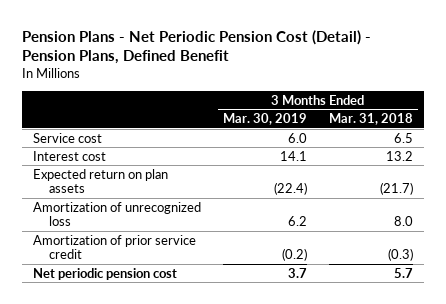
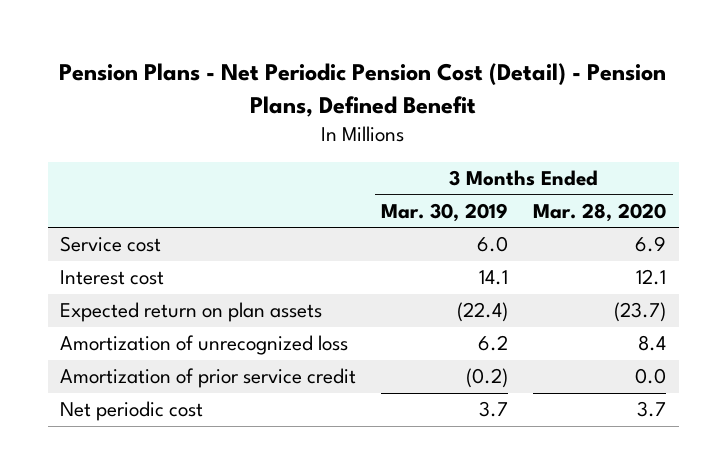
- | 3 Months Ended Mar. 30, 2019 | 3 Months Ended Mar. 31, 2018
+ | 3 Months Ended Mar. 30, 2019 | 3 Months Ended Mar. 28, 2020
- Net periodic pension cost | 3.7 | 5.7
+ Net periodic cost | 3.7 | 3.7

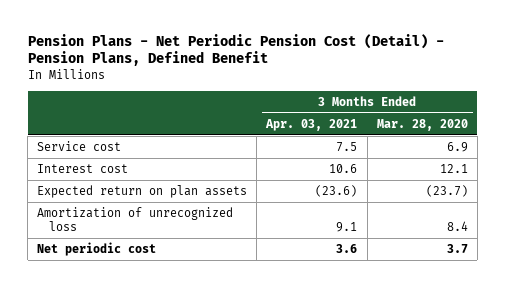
- | 3 Months Ended Mar. 30, 2019 | 3 Months Ended Mar. 28, 2020
+ | 3 Months Ended Apr. 03, 2021 | 3 Months Ended Mar. 28, 2020
- Amortization of prior service credit | (0.2) | 0.0

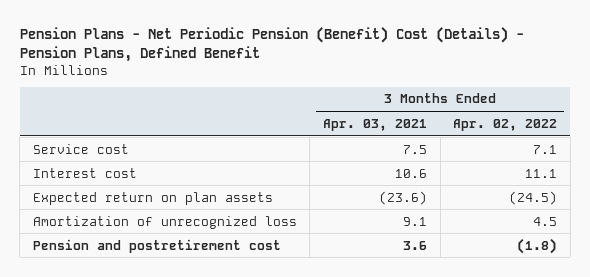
- Pension Plans - Net Periodic Pension Cost (Detail) - Pension Plans, Defined Benefit
+ Pension Plans - Net Periodic Pension (Benefit) Cost (Details) - Pension Plans, Defined Benefit
- | 3 Months Ended Apr. 03, 2021 | 3 Months Ended Mar. 28, 2020
+ | 3 Months Ended Apr. 03, 2021 | 3 Months Ended Apr. 02, 2022
- Net periodic cost | 3.6 | 3.7
+ Pension and postretirement cost | 3.6 | (1.8)

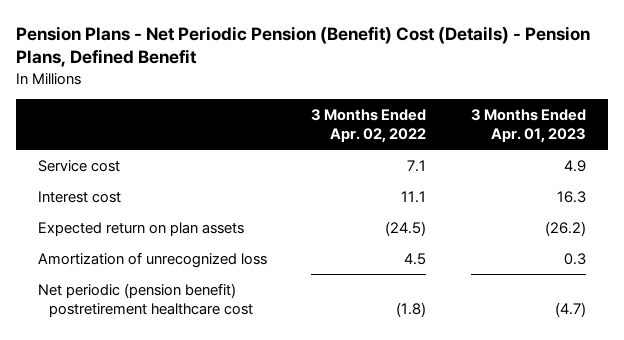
- | 3 Months Ended Apr. 03, 2021 | 3 Months Ended Apr. 02, 2022
+ | 3 Months Ended Apr. 02, 2022 | 3 Months Ended Apr. 01, 2023
- Pension and postretirement cost | 3.6 | (1.8)
+ Net periodic (pension benefit) postretirement healthcare cost | (1.8) | (4.7)

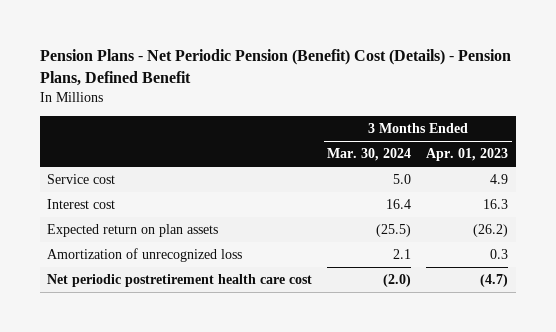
- | 3 Months Ended Apr. 02, 2022 | 3 Months Ended Apr. 01, 2023
+ | 3 Months Ended Mar. 30, 2024 | 3 Months Ended Apr. 01, 2023
- Net periodic (pension benefit) postretirement healthcare cost | (1.8) | (4.7)
+ Net periodic postretirement health care cost | (2.0) | (4.7)

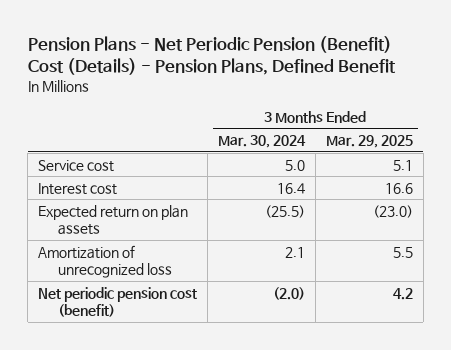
- | 3 Months Ended Mar. 30, 2024 | 3 Months Ended Apr. 01, 2023
+ | 3 Months Ended Mar. 30, 2024 | 3 Months Ended Mar. 29, 2025
- Net periodic postretirement health care cost | (2.0) | (4.7)
+ Net periodic pension cost (benefit) | (2.0) | 4.2

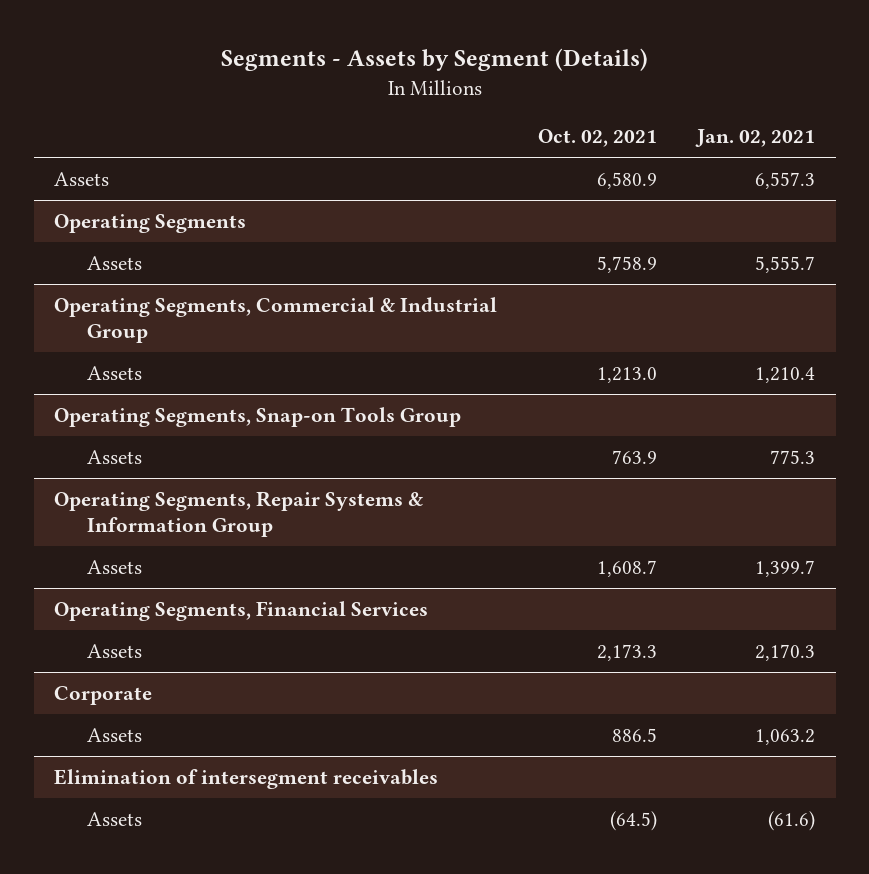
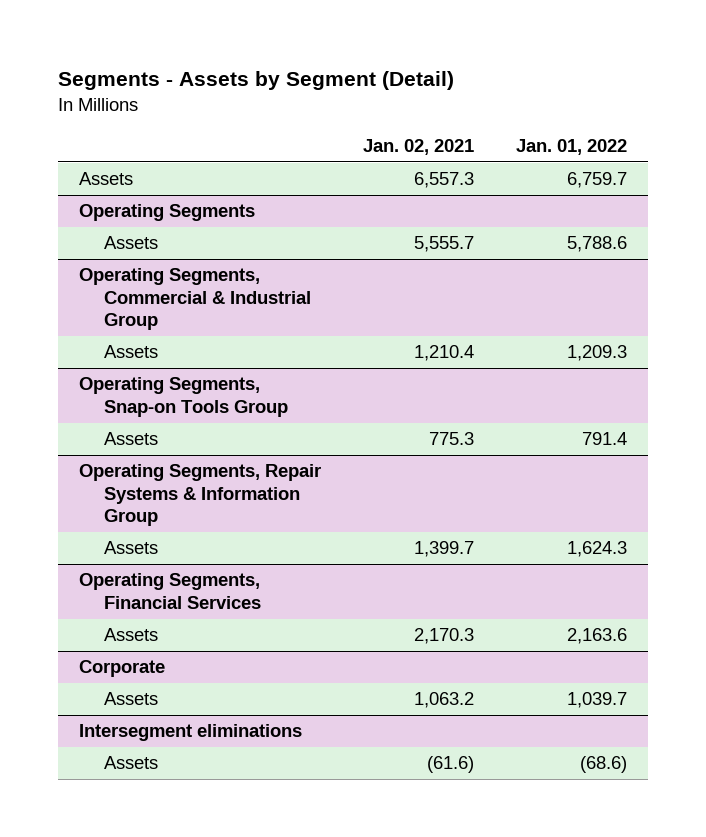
- Segments - Assets by Segment (Details)
+ Segments - Assets by Segment (Detail)
- | Oct. 02, 2021 | Jan. 02, 2021
+ | Jan. 02, 2021 | Jan. 01, 2022
- Elimination of intersegment receivables
+ Intersegment eliminations

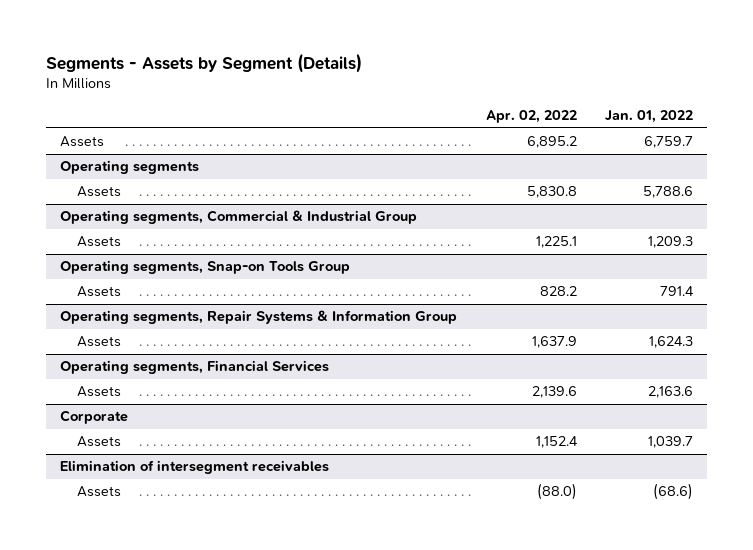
- Segments - Assets by Segment (Detail)
+ Segments - Assets by Segment (Details)
- | Jan. 02, 2021 | Jan. 01, 2022
+ | Apr. 02, 2022 | Jan. 01, 2022
- Operating Segments
+ Operating segments
- Operating Segments, Commercial & Industrial Group
+ Operating segments, Commercial & Industrial Group
- Operating Segments, Snap-on Tools Group
+ Operating segments, Snap-on Tools Group
- Operating Segments, Repair Systems & Information Group
+ Operating segments, Repair Systems & Information Group
- Operating Segments, Financial Services
+ Operating segments, Financial Services
- Intersegment eliminations
+ Elimination of intersegment receivables

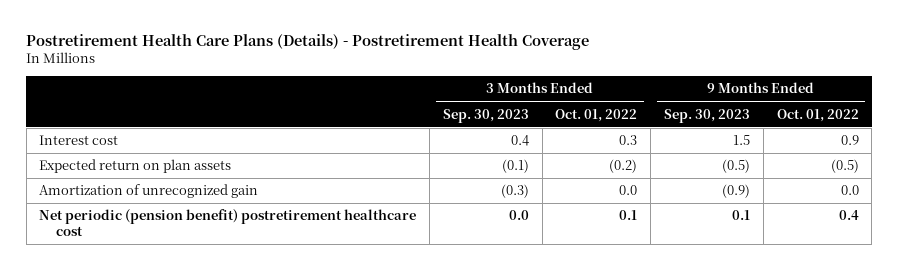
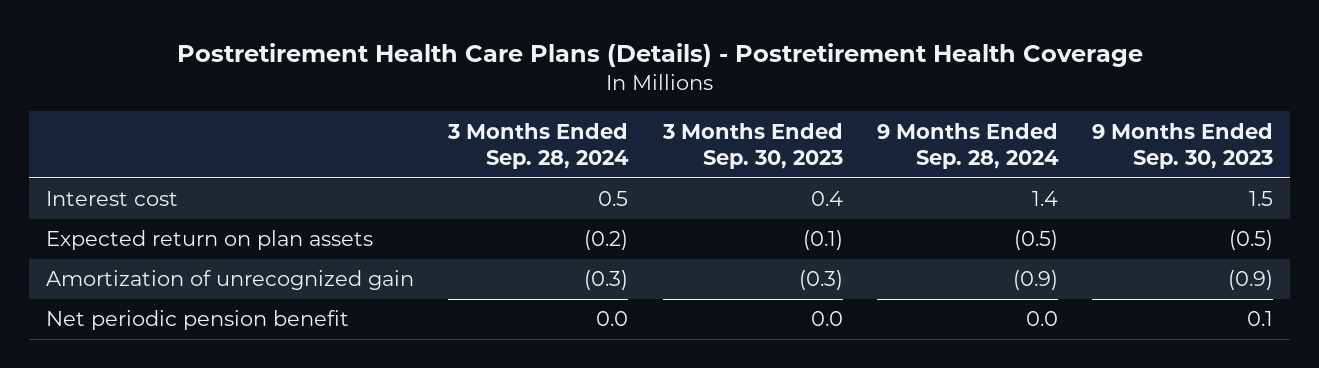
- | 3 Months Ended Sep. 30, 2023 | 3 Months Ended Oct. 01, 2022 | 9 Months Ended Sep. 30, 2023 | 9 Months Ended Oct. 01, 2022
+ | 3 Months Ended Sep. 28, 2024 | 3 Months Ended Sep. 30, 2023 | 9 Months Ended Sep. 28, 2024 | 9 Months Ended Sep. 30, 2023
- Net periodic (pension benefit) postretirement healthcare cost | 0.0 | 0.1 | 0.1 | 0.4
+ Net periodic pension benefit | 0.0 | 0.0 | 0.0 | 0.1

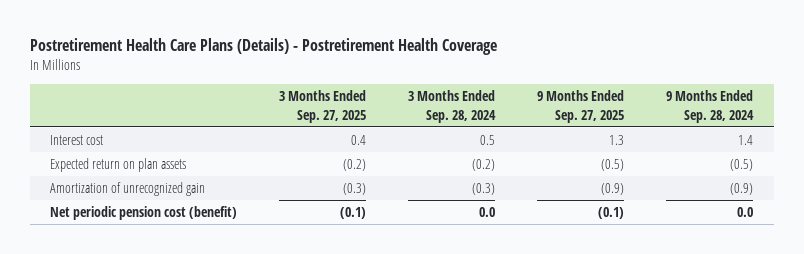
- | 3 Months Ended Sep. 28, 2024 | 3 Months Ended Sep. 30, 2023 | 9 Months Ended Sep. 28, 2024 | 9 Months Ended Sep. 30, 2023
+ | 3 Months Ended Sep. 27, 2025 | 3 Months Ended Sep. 28, 2024 | 9 Months Ended Sep. 27, 2025 | 9 Months Ended Sep. 28, 2024
- Net periodic pension benefit | 0.0 | 0.0 | 0.0 | 0.1
+ Net periodic pension cost (benefit) | (0.1) | 0.0 | (0.1) | 0.0

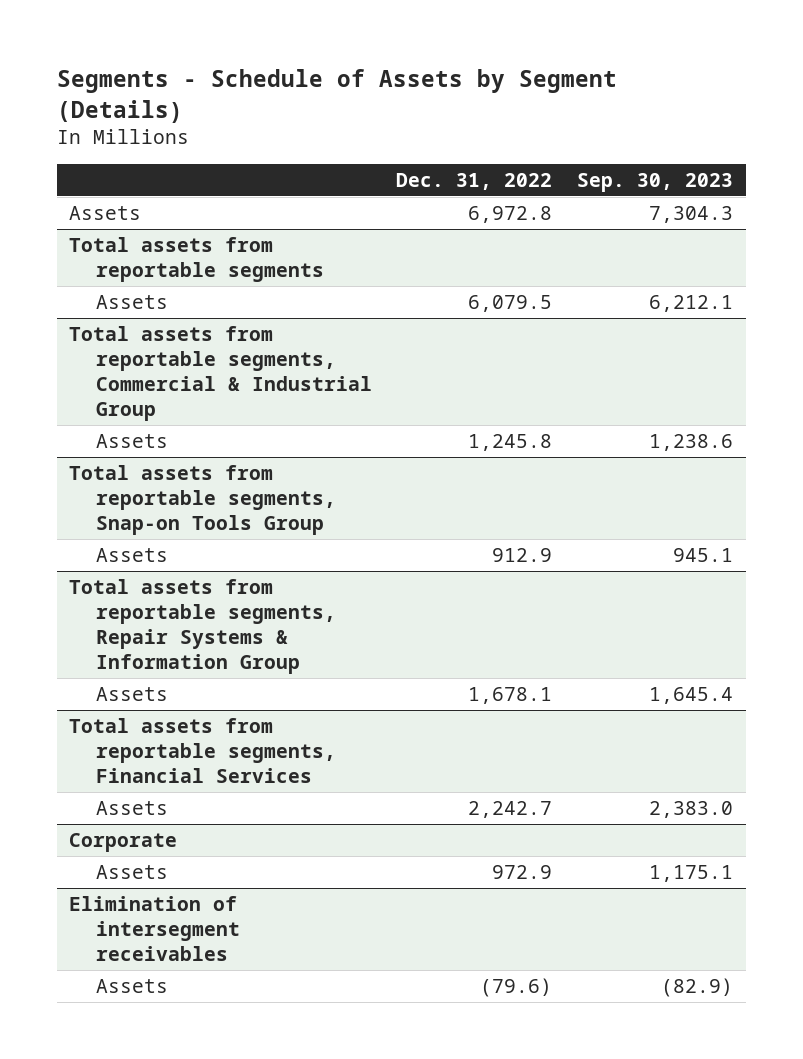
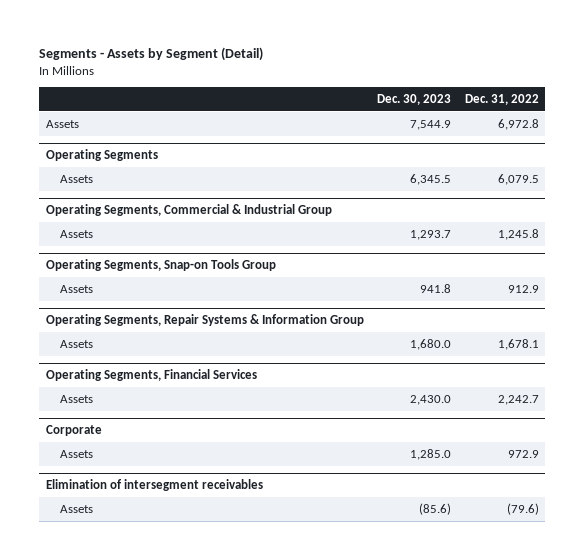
- Segments - Schedule of Assets by Segment (Details)
+ Segments - Assets by Segment (Detail)
- | Dec. 31, 2022 | Sep. 30, 2023
+ | Dec. 30, 2023 | Dec. 31, 2022
- Total assets from reportable segments
+ Operating Segments
- Total assets from reportable segments, Commercial & Industrial Group
+ Operating Segments, Commercial & Industrial Group
- Total assets from reportable segments, Snap-on Tools Group
+ Operating Segments, Snap-on Tools Group
- Total assets from reportable segments, Repair Systems & Information Group
+ Operating Segments, Repair Systems & Information Group
- Total assets from reportable segments, Financial Services
+ Operating Segments, Financial Services

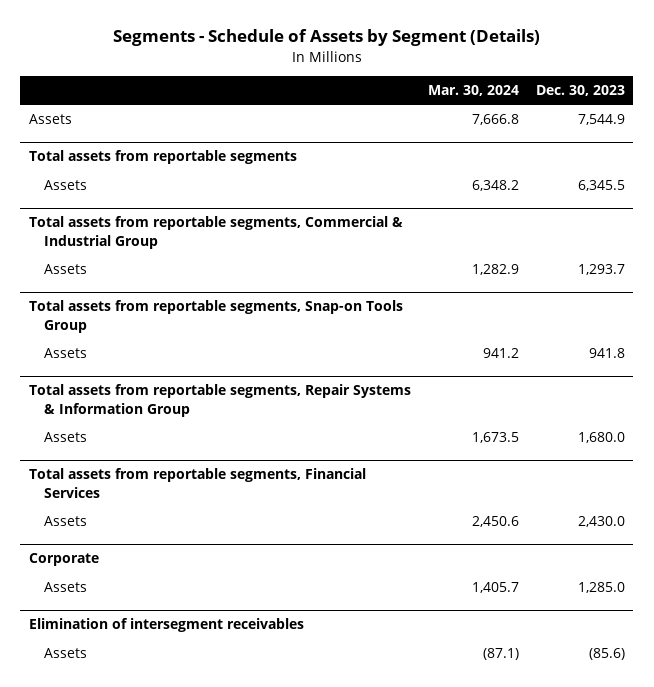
- Segments - Assets by Segment (Detail)
+ Segments - Schedule of Assets by Segment (Details)
- | Dec. 30, 2023 | Dec. 31, 2022
+ | Mar. 30, 2024 | Dec. 30, 2023
- Operating Segments
+ Total assets from reportable segments
- Operating Segments, Commercial & Industrial Group
+ Total assets from reportable segments, Commercial & Industrial Group
- Operating Segments, Snap-on Tools Group
+ Total assets from reportable segments, Snap-on Tools Group
- Operating Segments, Repair Systems & Information Group
+ Total assets from reportable segments, Repair Systems & Information Group
- Operating Segments, Financial Services
+ Total assets from reportable segments, Financial Services

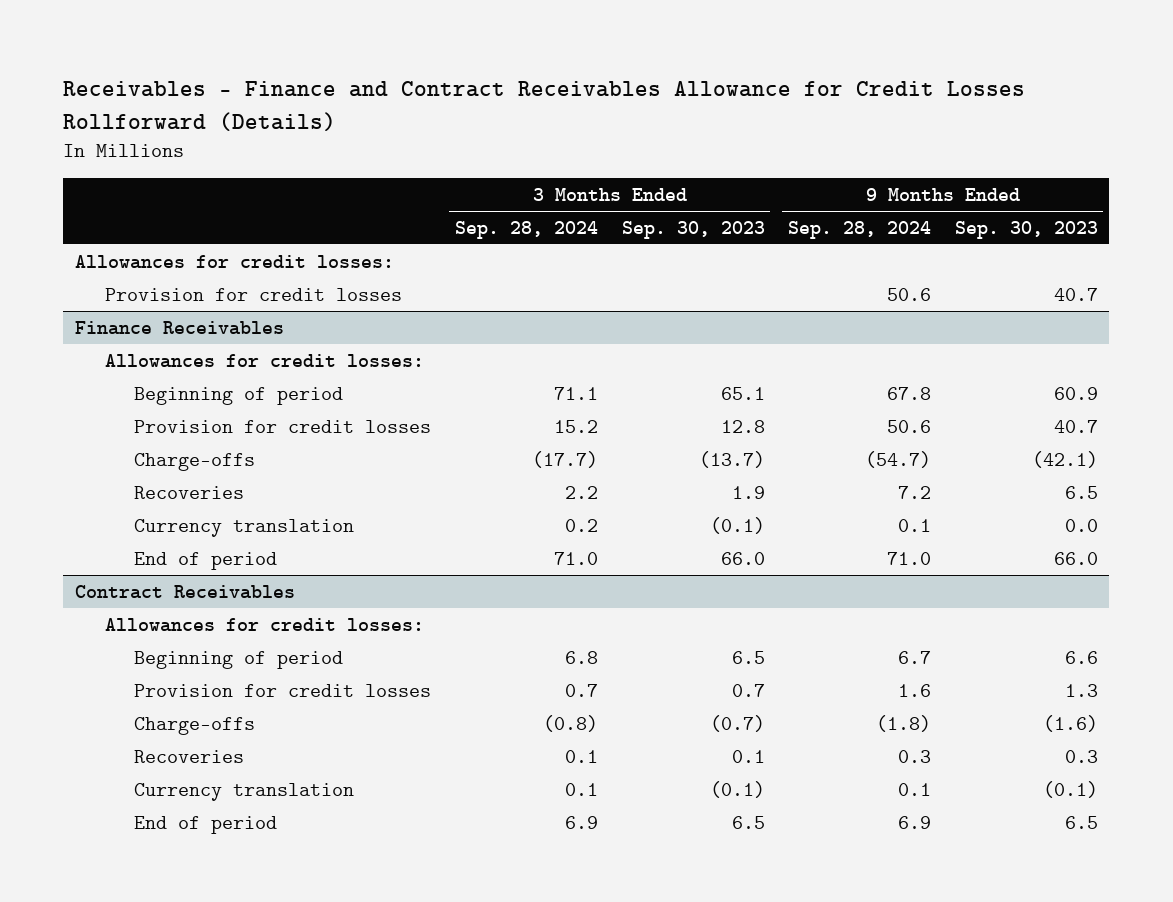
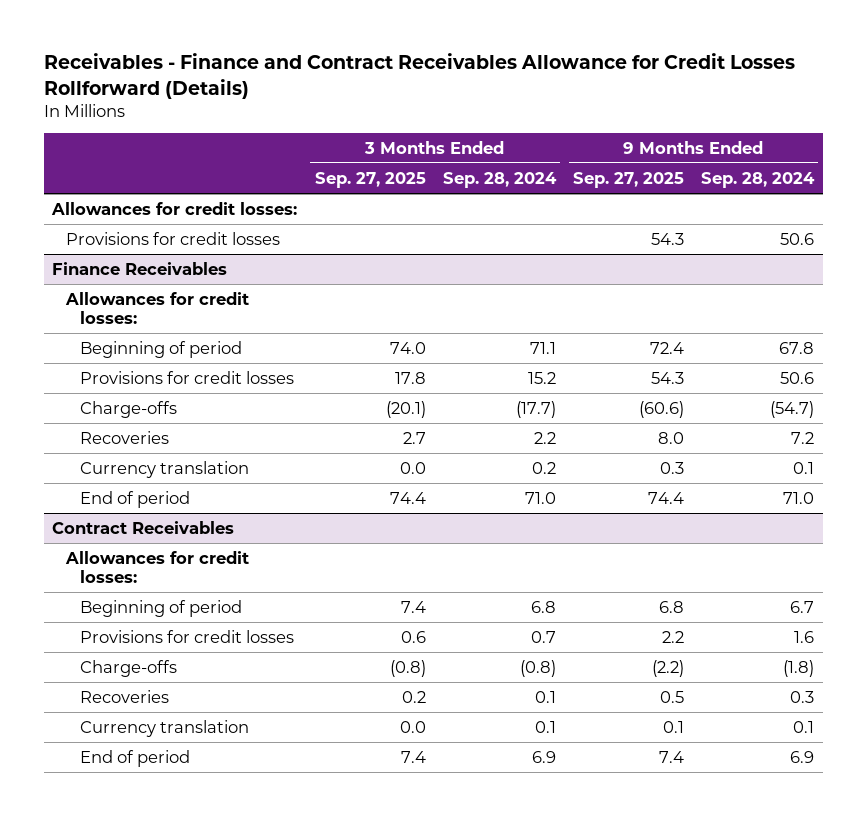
- | 3 Months Ended Sep. 28, 2024 | 3 Months Ended Sep. 30, 2023 | 9 Months Ended Sep. 28, 2024 | 9 Months Ended Sep. 30, 2023
+ | 3 Months Ended Sep. 27, 2025 | 3 Months Ended Sep. 28, 2024 | 9 Months Ended Sep. 27, 2025 | 9 Months Ended Sep. 28, 2024
- Provision for credit losses | | | 50.6 | 40.7
+ Provisions for credit losses | | | 54.3 | 50.6
@ Finance Receivables
- Provision for credit losses | 15.2 | 12.8 | 50.6 | 40.7
+ Provisions for credit losses | 17.8 | 15.2 | 54.3 | 50.6
@ Contract Receivables
- Provision for credit losses | 0.7 | 0.7 | 1.6 | 1.3
+ Provisions for credit losses | 0.6 | 0.7 | 2.2 | 1.6

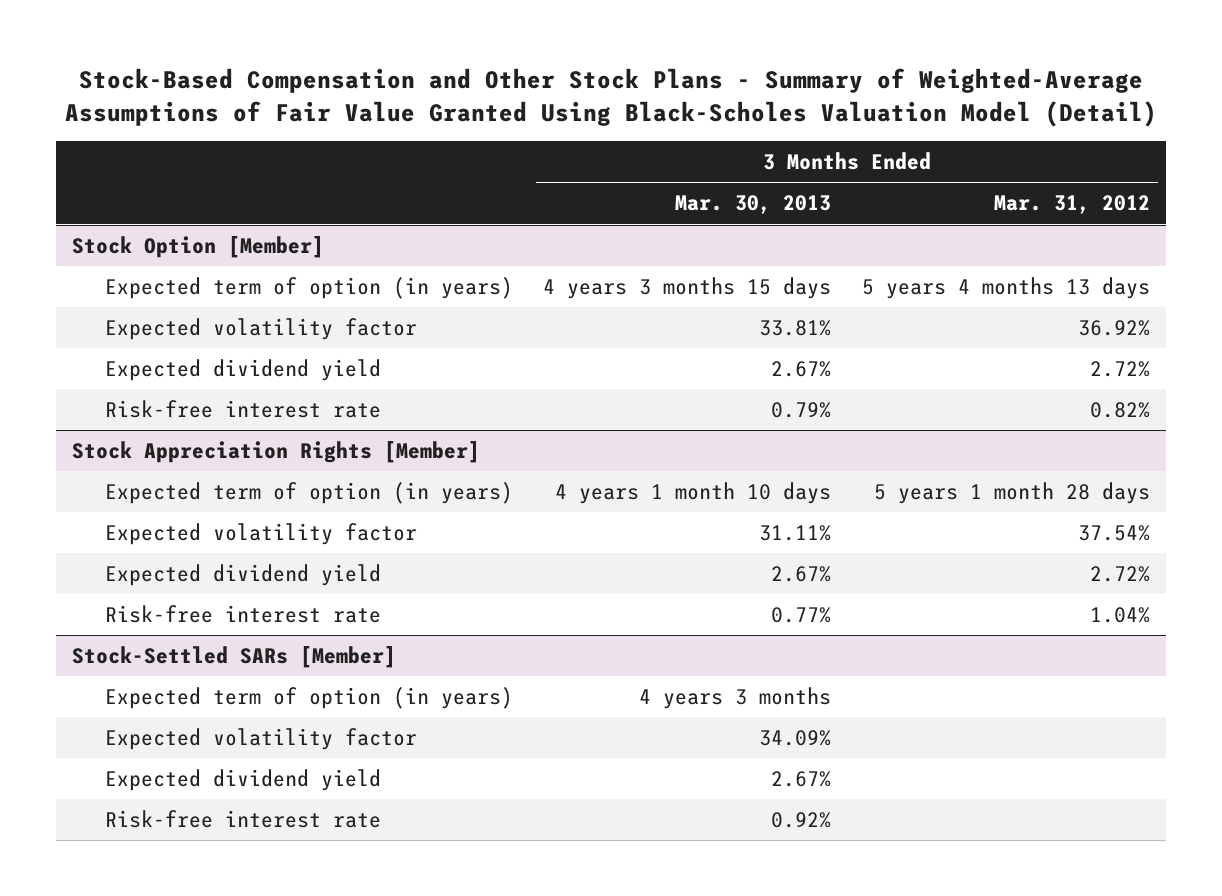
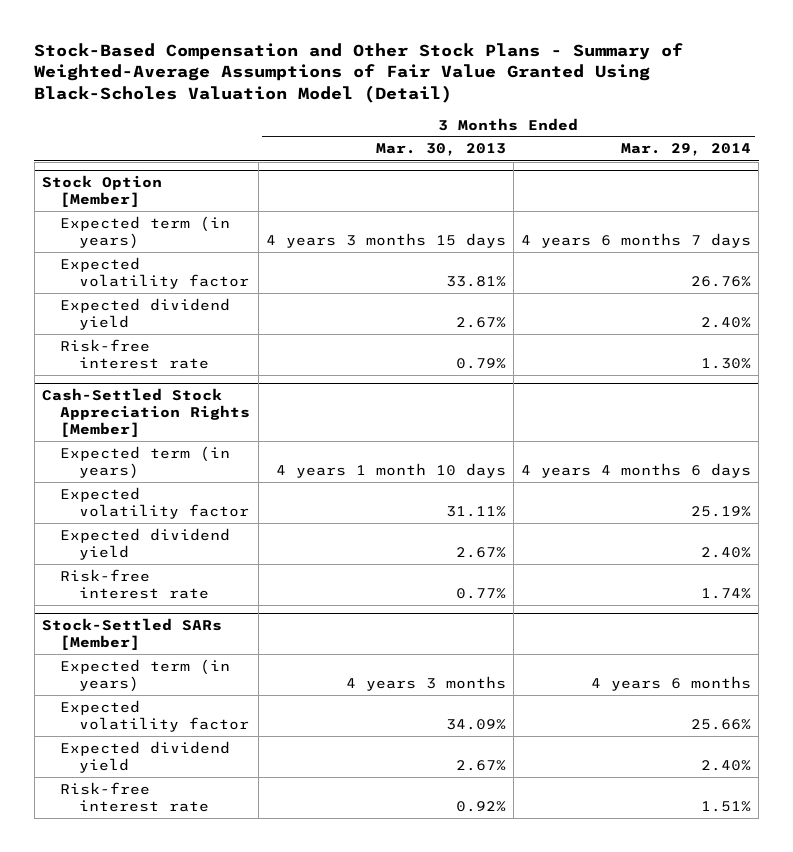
- | 3 Months Ended Mar. 30, 2013 | 3 Months Ended Mar. 31, 2012
+ | 3 Months Ended Mar. 30, 2013 | 3 Months Ended Mar. 29, 2014
@ Stock Option [Member]
- Expected term of option (in years) | 4 years 3 months 15 days | 5 years 4 months 13 days
+ Expected term (in years) | 4 years 3 months 15 days | 4 years 6 months 7 days
- Stock Appreciation Rights [Member]
- Expected term of option (in years) | 4 years 1 month 10 days | 5 years 1 month 28 days
+ Cash-Settled Stock Appreciation Rights [Member]
+ Expected term (in years) | 4 years 1 month 10 days | 4 years 4 months 6 days
@ Stock-Settled SARs [Member]
- Expected term of option (in years) | 4 years 3 months |
+ Expected term (in years) | 4 years 3 months | 4 years 6 months

